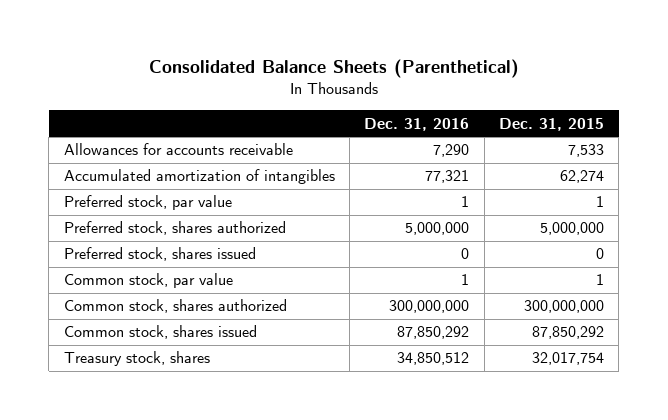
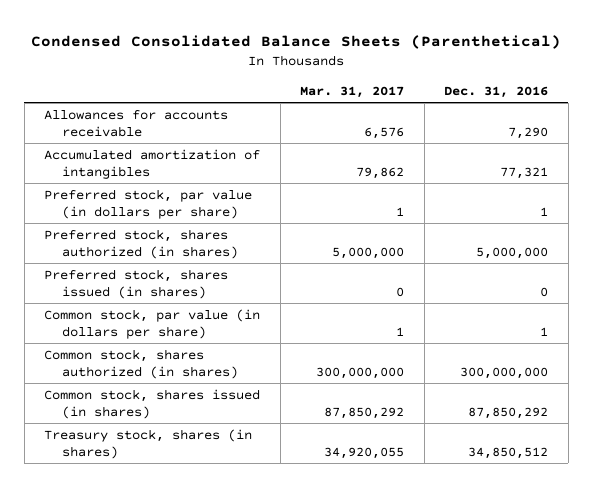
- Consolidated Balance Sheets (Parenthetical)
+ Condensed Consolidated Balance Sheets (Parenthetical)
- | Dec. 31, 2016 | Dec. 31, 2015
+ | Mar. 31, 2017 | Dec. 31, 2016
- Preferred stock, par value | 1 | 1
- Preferred stock, shares authorized | 5,000,000 | 5,000,000
- Preferred stock, shares issued | 0 | 0
- Common stock, par value | 1 | 1
- Common stock, shares authorized | 300,000,000 | 300,000,000
- Common stock, shares issued | 87,850,292 | 87,850,292
- Treasury stock, shares | 34,850,512 | 32,017,754
+ Preferred stock, par value (in dollars per share) | 1 | 1
+ Preferred stock, shares authorized (in shares) | 5,000,000 | 5,000,000
+ Preferred stock, shares issued (in shares) | 0 | 0
+ Common stock, par value (in dollars per share) | 1 | 1
+ Common stock, shares authorized (in shares) | 300,000,000 | 300,000,000
+ Common stock, shares issued (in shares) | 87,850,292 | 87,850,292
+ Treasury stock, shares (in shares) | 34,920,055 | 34,850,512

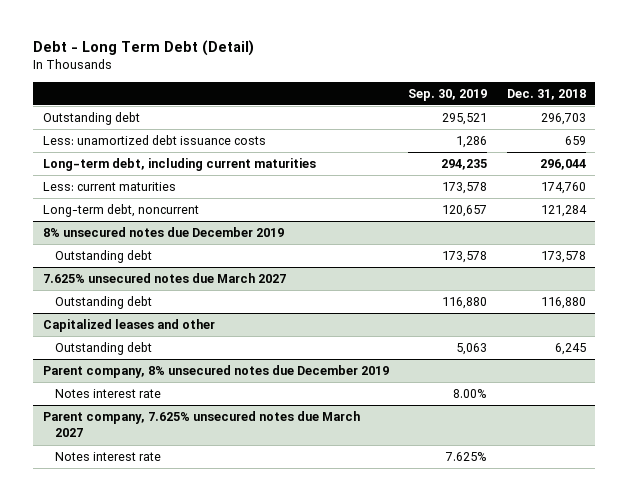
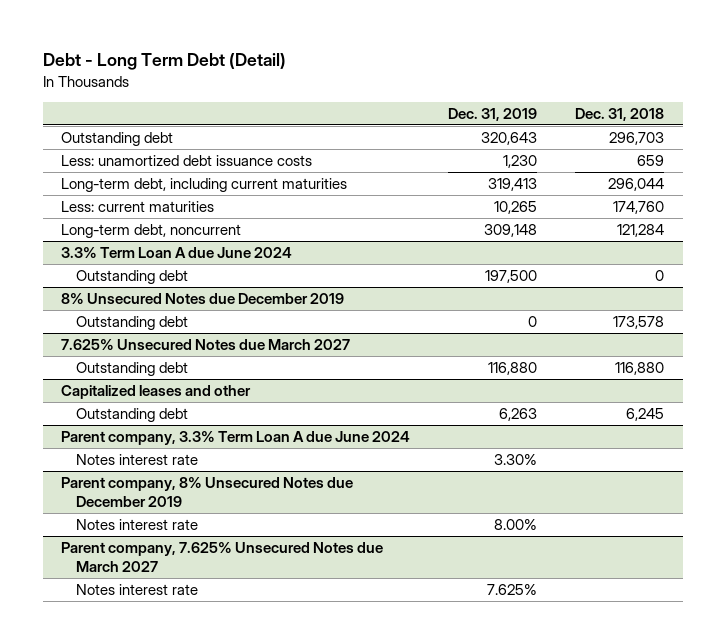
- | Sep. 30, 2019 | Dec. 31, 2018
+ | Dec. 31, 2019 | Dec. 31, 2018
- 8% unsecured notes due December 2019
+ 3.3% Term Loan A due June 2024
+ Outstanding debt | 197,500 | 0
+ 8% Unsecured Notes due December 2019
- 7.625% unsecured notes due March 2027
+ 7.625% Unsecured Notes due March 2027
- Parent company, 8% unsecured notes due December 2019
+ Parent company, 3.3% Term Loan A due June 2024
- Parent company, 7.625% unsecured notes due March 2027
+ Parent company, 8% Unsecured Notes due December 2019
+ Parent company, 7.625% Unsecured Notes due March 2027
+ Notes interest rate | 7.625% |

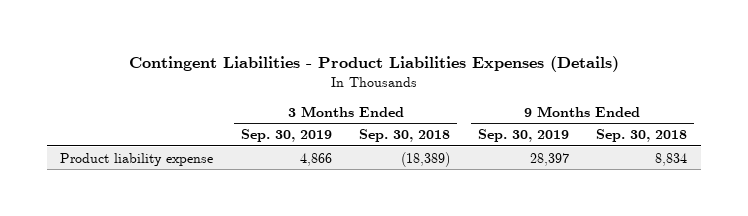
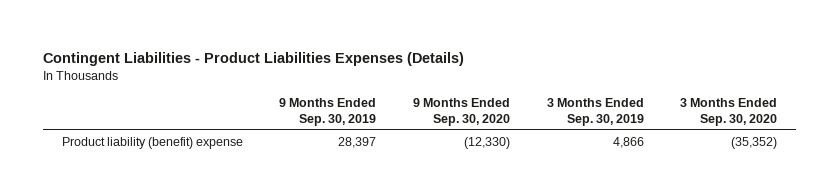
- | 3 Months Ended Sep. 30, 2019 | 3 Months Ended Sep. 30, 2018 | 9 Months Ended Sep. 30, 2019 | 9 Months Ended Sep. 30, 2018
+ | 9 Months Ended Sep. 30, 2019 | 9 Months Ended Sep. 30, 2020 | 3 Months Ended Sep. 30, 2019 | 3 Months Ended Sep. 30, 2020
- Product liability expense | 4,866 | (18,389) | 28,397 | 8,834
+ Product liability (benefit) expense | 28,397 | (12,330) | 4,866 | (35,352)

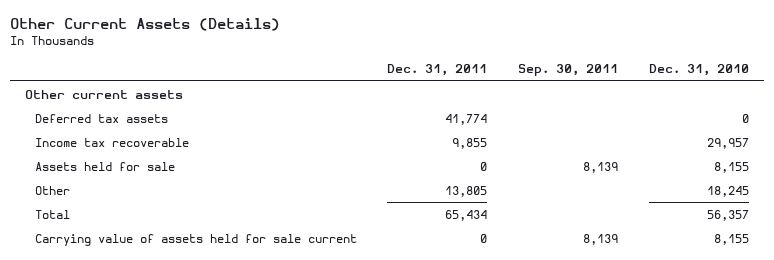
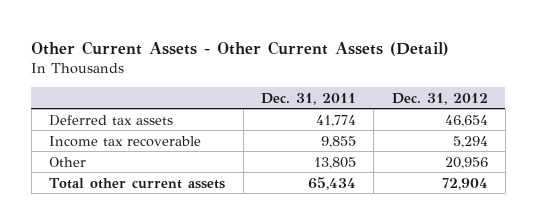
- Other Current Assets (Details)
+ Other Current Assets - Other Current Assets (Detail)
- | Dec. 31, 2011 | Sep. 30, 2011 | Dec. 31, 2010
+ | Dec. 31, 2011 | Dec. 31, 2012
- Other current assets
- Assets held for sale | 0 | 8,139 | 8,155
- Total | 65,434 | | 56,357
- Carrying value of assets held for sale current | 0 | 8,139 | 8,155
+ Total other current assets | 65,434 | 72,904

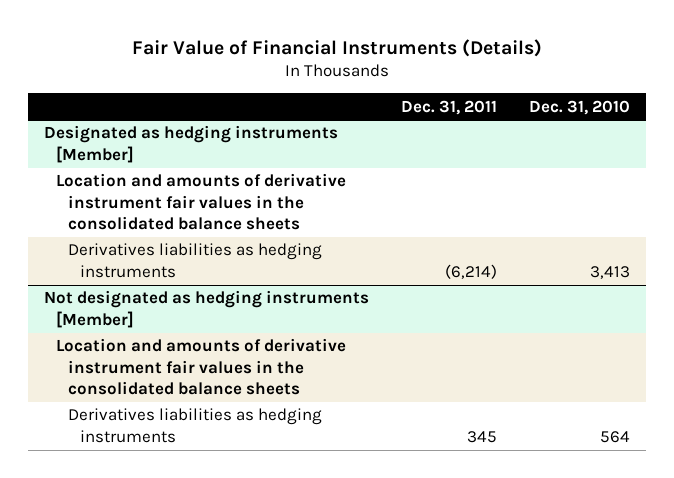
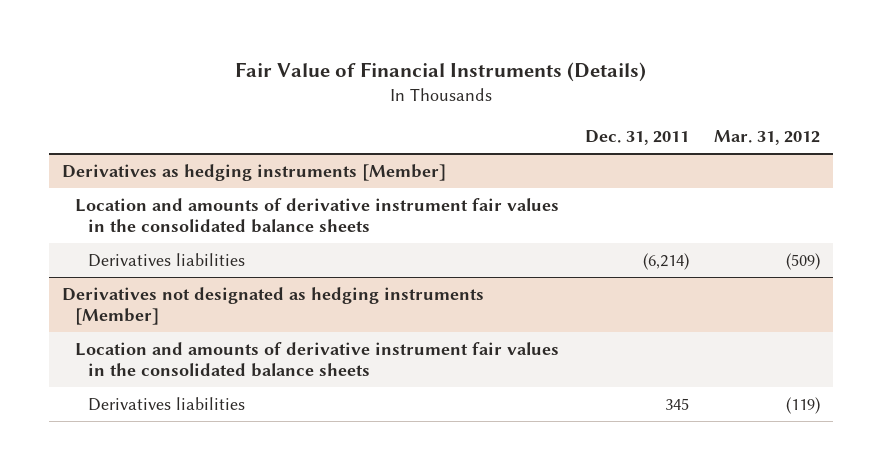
- | Dec. 31, 2011 | Dec. 31, 2010
+ | Dec. 31, 2011 | Mar. 31, 2012
- Designated as hedging instruments [Member]
+ Derivatives as hedging instruments [Member]
- Derivatives liabilities as hedging instruments | (6,214) | 3,413
- Not designated as hedging instruments [Member]
+ Derivatives liabilities | (6,214) | (509)
+ Derivatives not designated as hedging instruments [Member]
- Derivatives liabilities as hedging instruments | 345 | 564
+ Derivatives liabilities | 345 | (119)

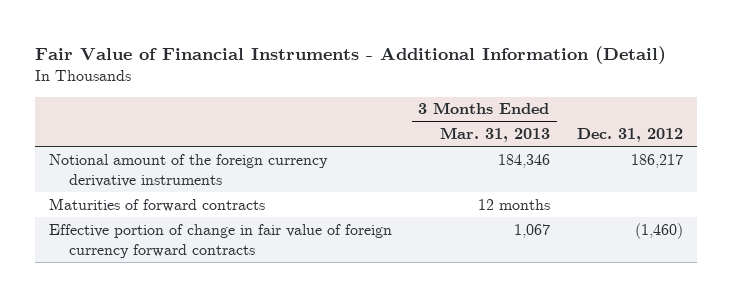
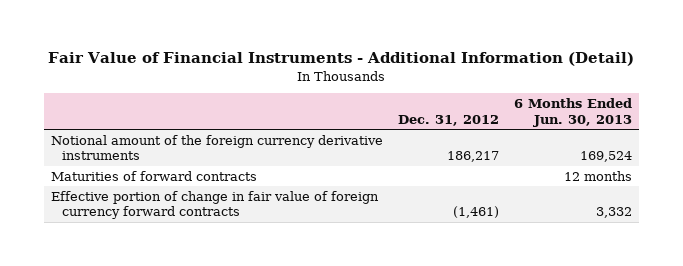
- | 3 Months Ended Mar. 31, 2013 | Dec. 31, 2012
+ | Dec. 31, 2012 | 6 Months Ended Jun. 30, 2013
- Effective portion of change in fair value of foreign currency forward contracts | 1,067 | (1,460)
+ Effective portion of change in fair value of foreign currency forward contracts | (1,461) | 3,332

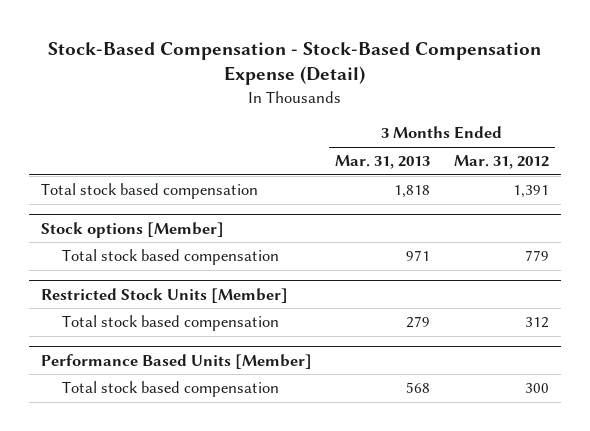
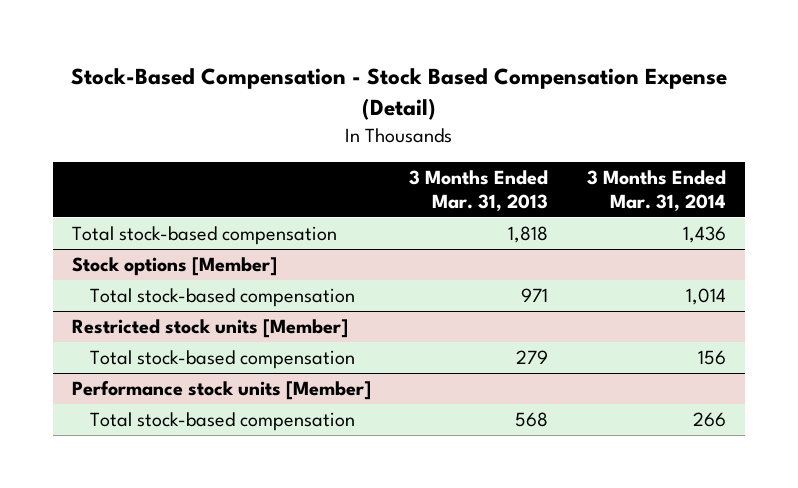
- Stock-Based Compensation - Stock-Based Compensation Expense (Detail)
+ Stock-Based Compensation - Stock Based Compensation Expense (Detail)
- | 3 Months Ended Mar. 31, 2013 | 3 Months Ended Mar. 31, 2012
+ | 3 Months Ended Mar. 31, 2013 | 3 Months Ended Mar. 31, 2014
- Total stock based compensation | 1,818 | 1,391
+ Total stock-based compensation | 1,818 | 1,436
@ Stock options [Member]
- Total stock based compensation | 971 | 779
- Restricted Stock Units [Member]
- Total stock based compensation | 279 | 312
- Performance Based Units [Member]
- Total stock based compensation | 568 | 300
@ Stock options [Member]
+ Total stock-based compensation | 971 | 1,014
+ Restricted stock units [Member]
+ Total stock-based compensation | 279 | 156
+ Performance stock units [Member]
+ Total stock-based compensation | 568 | 266

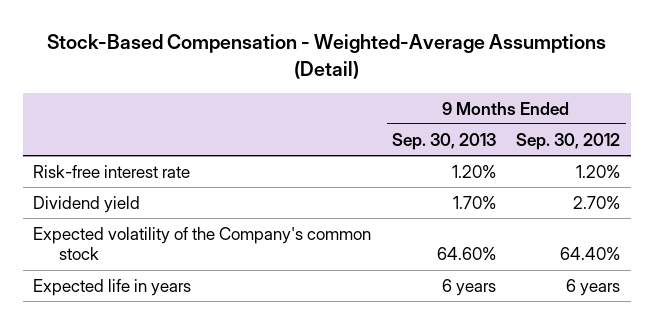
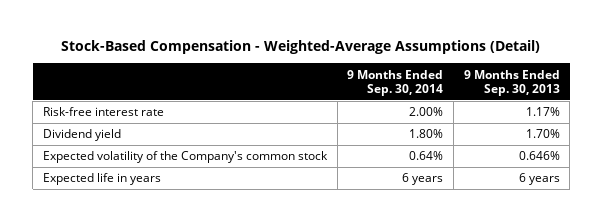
- | 9 Months Ended Sep. 30, 2013 | 9 Months Ended Sep. 30, 2012
+ | 9 Months Ended Sep. 30, 2014 | 9 Months Ended Sep. 30, 2013
- Risk-free interest rate | 1.20% | 1.20%
+ Risk-free interest rate | 2.00% | 1.17%
- Expected volatility of the Company's common stock | 64.60% | 64.40%
+ Expected volatility of the Company's common stock | 0.64% | 0.646%

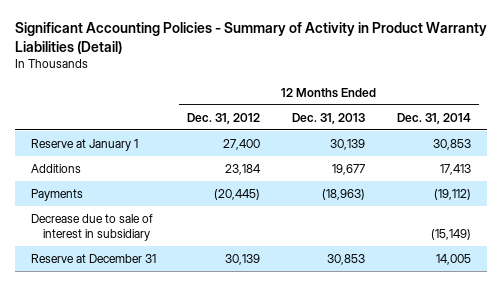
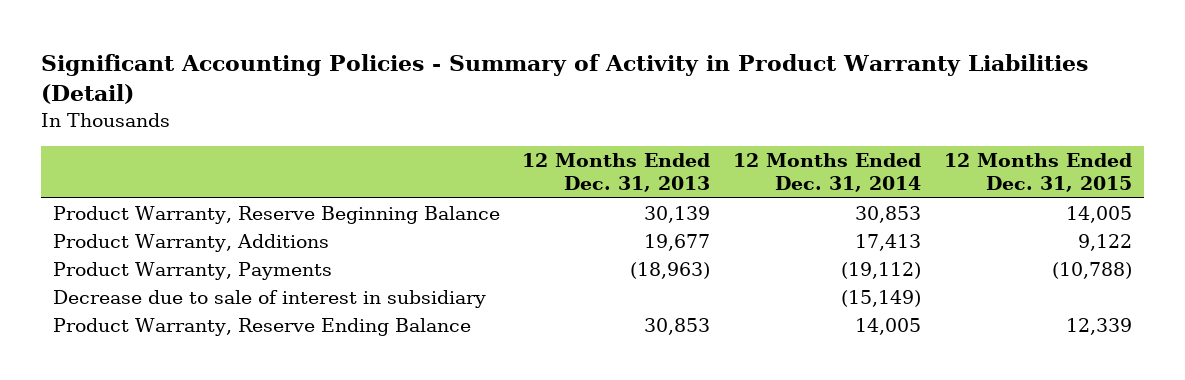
- | 12 Months Ended Dec. 31, 2012 | 12 Months Ended Dec. 31, 2013 | 12 Months Ended Dec. 31, 2014
+ | 12 Months Ended Dec. 31, 2013 | 12 Months Ended Dec. 31, 2014 | 12 Months Ended Dec. 31, 2015
- Reserve at January 1 | 27,400 | 30,139 | 30,853
- Additions | 23,184 | 19,677 | 17,413
- Payments | (20,445) | (18,963) | (19,112)
+ Product Warranty, Reserve Beginning Balance | 30,139 | 30,853 | 14,005
+ Product Warranty, Additions | 19,677 | 17,413 | 9,122
+ Product Warranty, Payments | (18,963) | (19,112) | (10,788)
- Reserve at December 31 | 30,139 | 30,853 | 14,005
+ Product Warranty, Reserve Ending Balance | 30,853 | 14,005 | 12,339

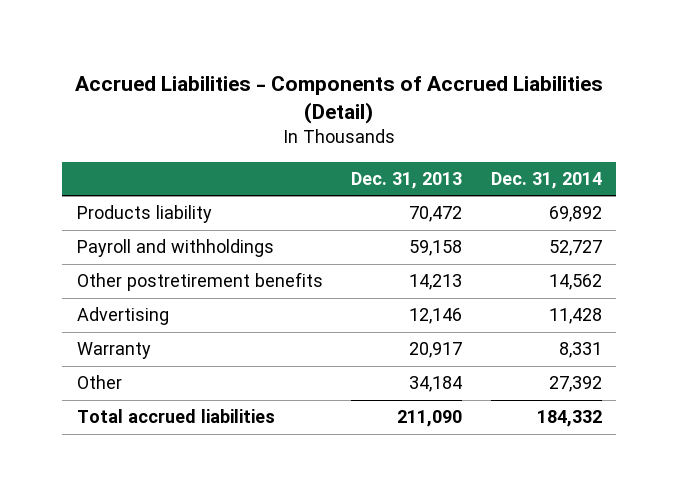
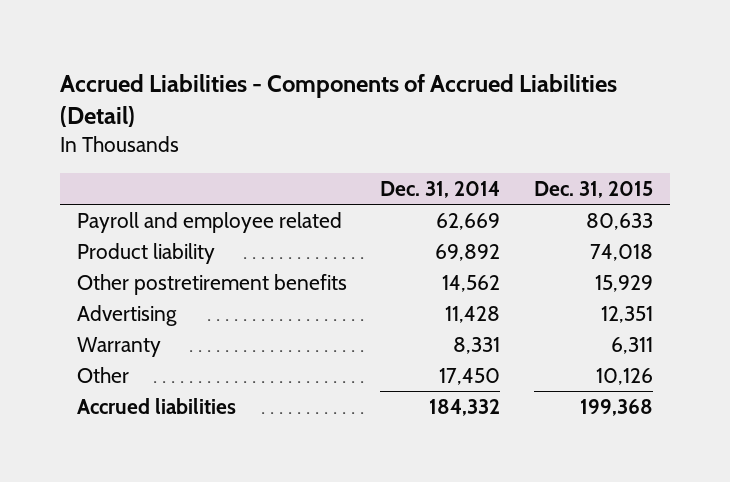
- | Dec. 31, 2013 | Dec. 31, 2014
+ | Dec. 31, 2014 | Dec. 31, 2015
- Products liability | 70,472 | 69,892
- Payroll and withholdings | 59,158 | 52,727
+ Payroll and employee related | 62,669 | 80,633
+ Product liability | 69,892 | 74,018
- Other | 34,184 | 27,392
- Total accrued liabilities | 211,090 | 184,332
+ Other | 17,450 | 10,126
+ Accrued liabilities | 184,332 | 199,368

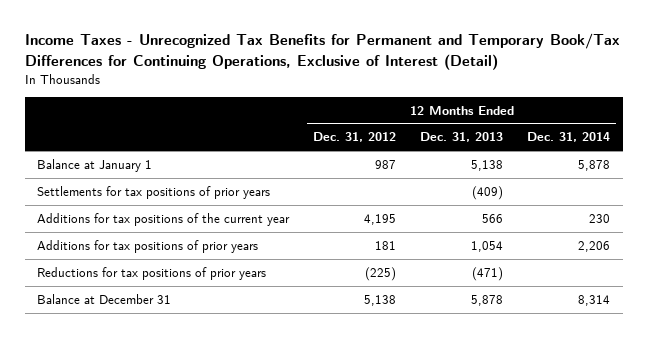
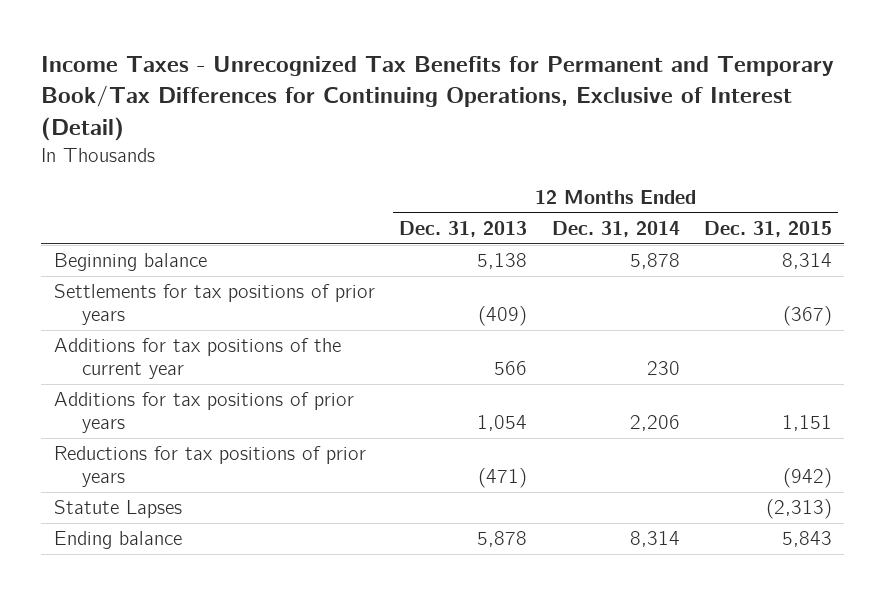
- | 12 Months Ended Dec. 31, 2012 | 12 Months Ended Dec. 31, 2013 | 12 Months Ended Dec. 31, 2014
+ | 12 Months Ended Dec. 31, 2013 | 12 Months Ended Dec. 31, 2014 | 12 Months Ended Dec. 31, 2015
- Balance at January 1 | 987 | 5,138 | 5,878
+ Beginning balance | 5,138 | 5,878 | 8,314
- Balance at December 31 | 5,138 | 5,878 | 8,314
+ Statute Lapses | | | (2,313)
+ Ending balance | 5,878 | 8,314 | 5,843

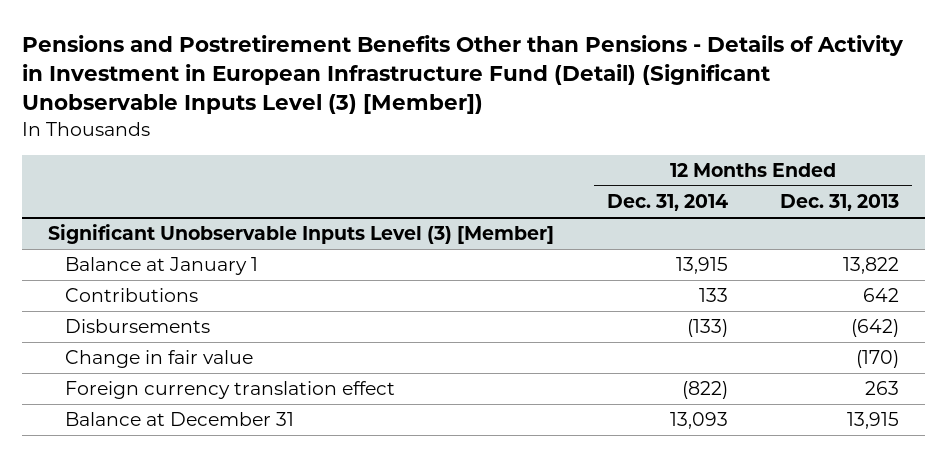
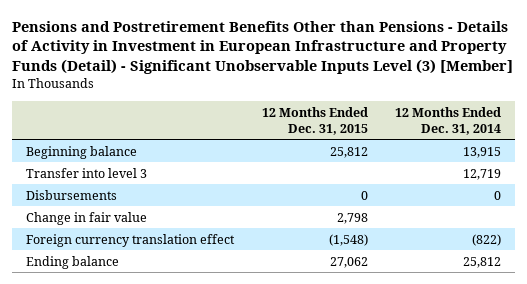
- Pensions and Postretirement Benefits Other than Pensions - Details of Activity in Investment in European Infrastructure Fund (Detail) (Significant Unobservable Inputs Level (3) [Member])
+ Pensions and Postretirement Benefits Other than Pensions - Details of Activity in Investment in European Infrastructure and Property Funds (Detail) - Significant Unobservable Inputs Level (3) [Member]
- | 12 Months Ended Dec. 31, 2014 | 12 Months Ended Dec. 31, 2013
+ | 12 Months Ended Dec. 31, 2015 | 12 Months Ended Dec. 31, 2014
- Significant Unobservable Inputs Level (3) [Member]
- Balance at January 1 | 13,915 | 13,822
- Contributions | 133 | 642
- Disbursements | (133) | (642)
+ Beginning balance | 25,812 | 13,915
+ Transfer into level 3 | | 12,719
+ Disbursements | 0 | 0
- Balance at December 31 | 13,093 | 13,915
+ Ending balance | 27,062 | 25,812

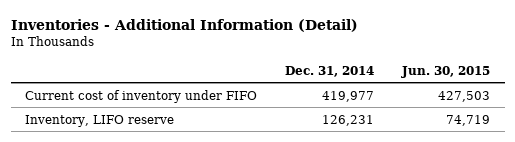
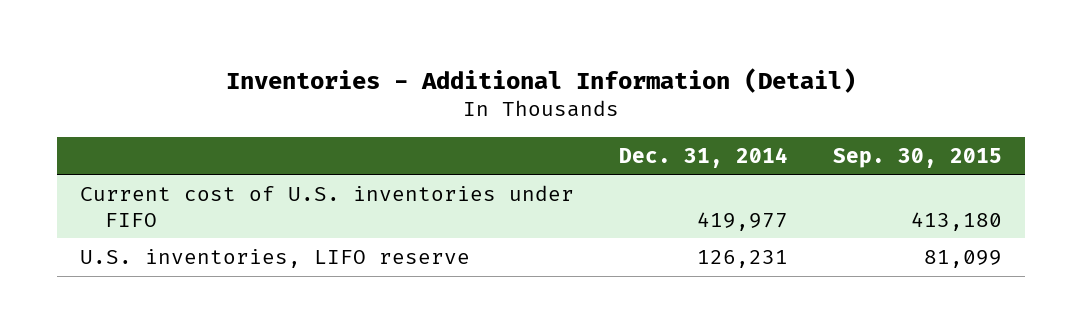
- | Dec. 31, 2014 | Jun. 30, 2015
+ | Dec. 31, 2014 | Sep. 30, 2015
- Current cost of inventory under FIFO | 419,977 | 427,503
- Inventory, LIFO reserve | 126,231 | 74,719
+ Current cost of U.S. inventories under FIFO | 419,977 | 413,180
+ U.S. inventories, LIFO reserve | 126,231 | 81,099

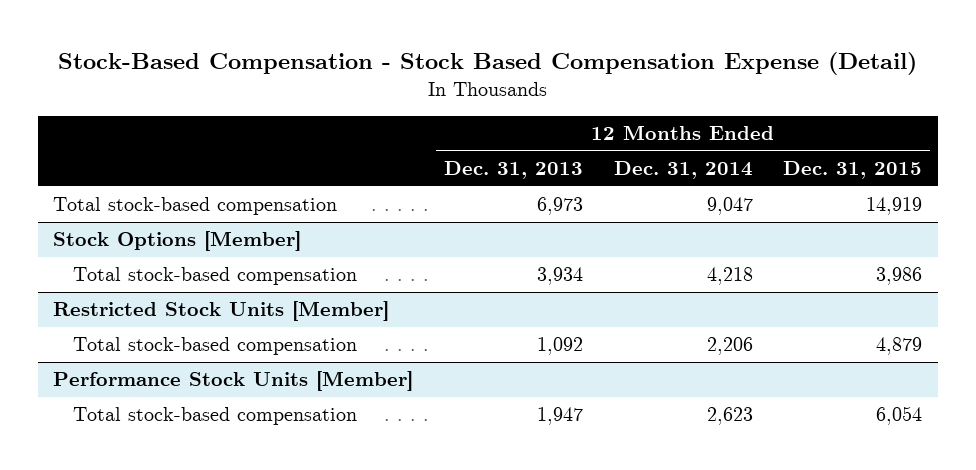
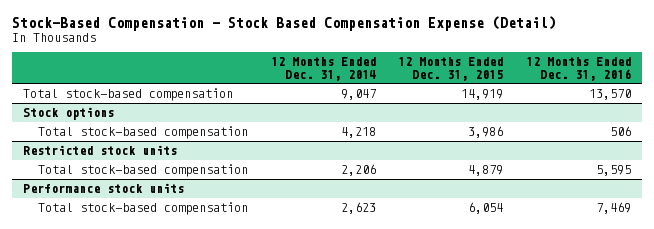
- | 12 Months Ended Dec. 31, 2013 | 12 Months Ended Dec. 31, 2014 | 12 Months Ended Dec. 31, 2015
+ | 12 Months Ended Dec. 31, 2014 | 12 Months Ended Dec. 31, 2015 | 12 Months Ended Dec. 31, 2016
- Stock Options [Member]
+ Stock options
- Restricted Stock Units [Member]
+ Restricted stock units
- Performance Stock Units [Member]
+ Performance stock units

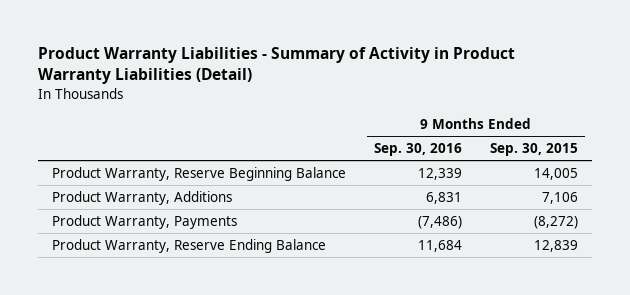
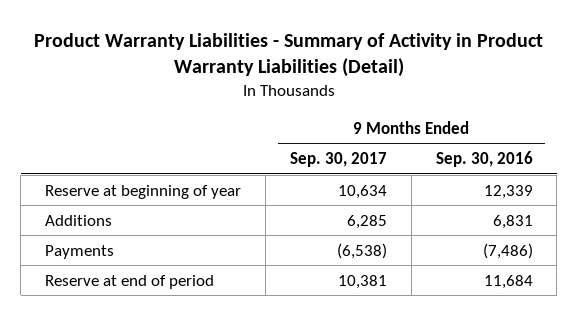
- | 9 Months Ended Sep. 30, 2016 | 9 Months Ended Sep. 30, 2015
+ | 9 Months Ended Sep. 30, 2017 | 9 Months Ended Sep. 30, 2016
- Product Warranty, Reserve Beginning Balance | 12,339 | 14,005
- Product Warranty, Additions | 6,831 | 7,106
- Product Warranty, Payments | (7,486) | (8,272)
- Product Warranty, Reserve Ending Balance | 11,684 | 12,839
+ Reserve at beginning of year | 10,634 | 12,339
+ Additions | 6,285 | 6,831
+ Payments | (6,538) | (7,486)
+ Reserve at end of period | 10,381 | 11,684

